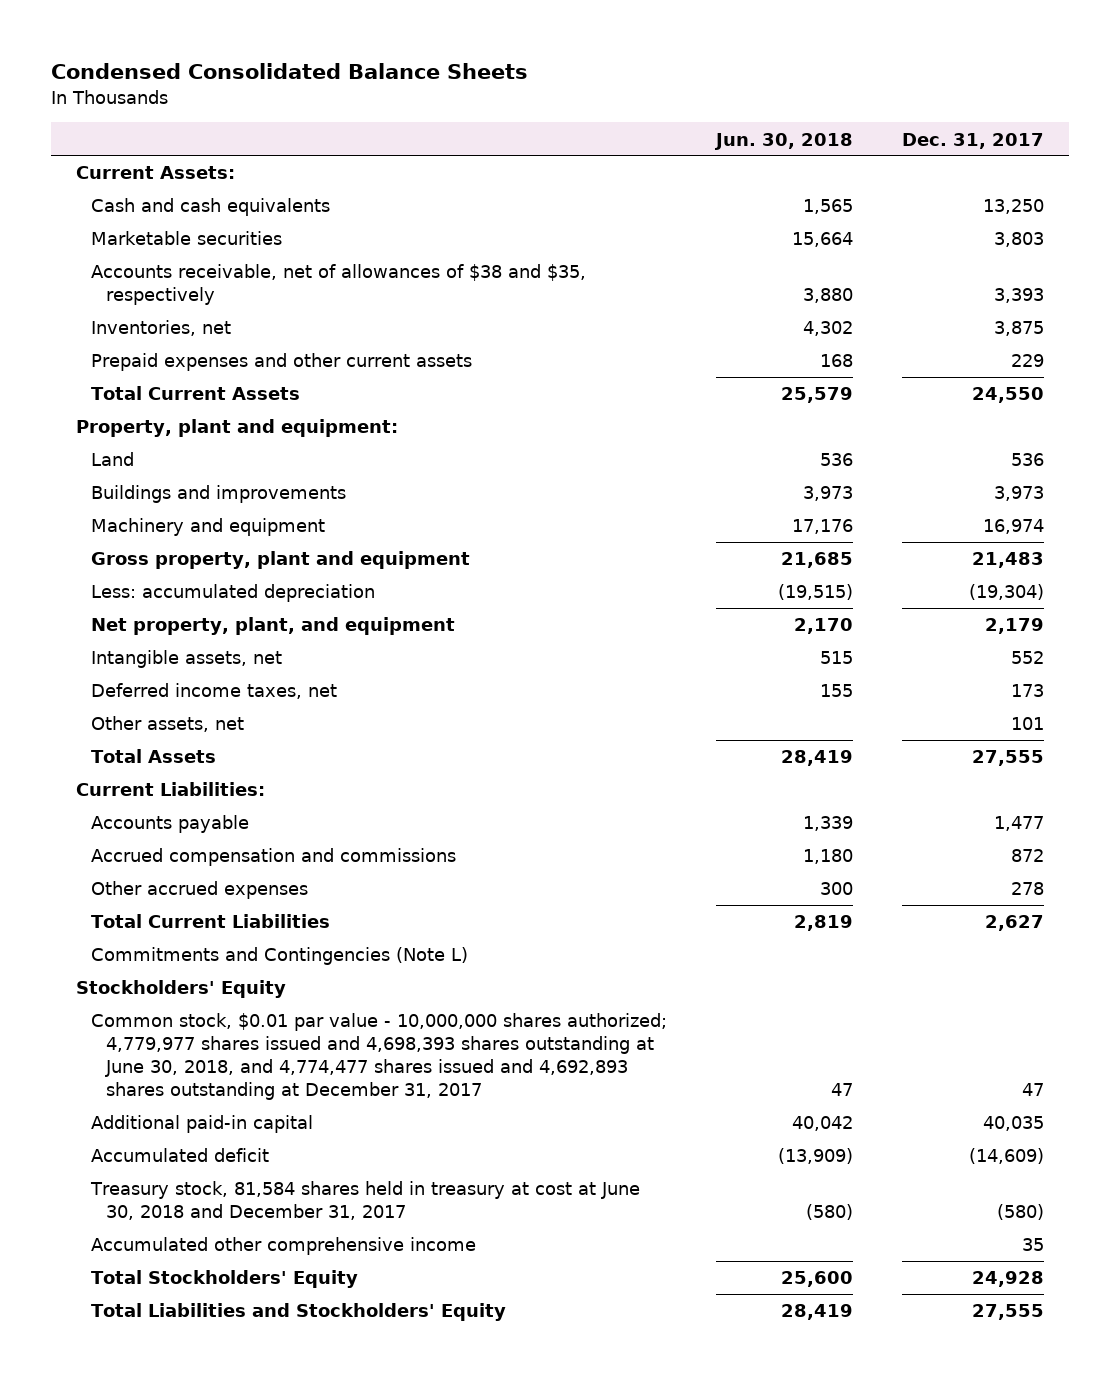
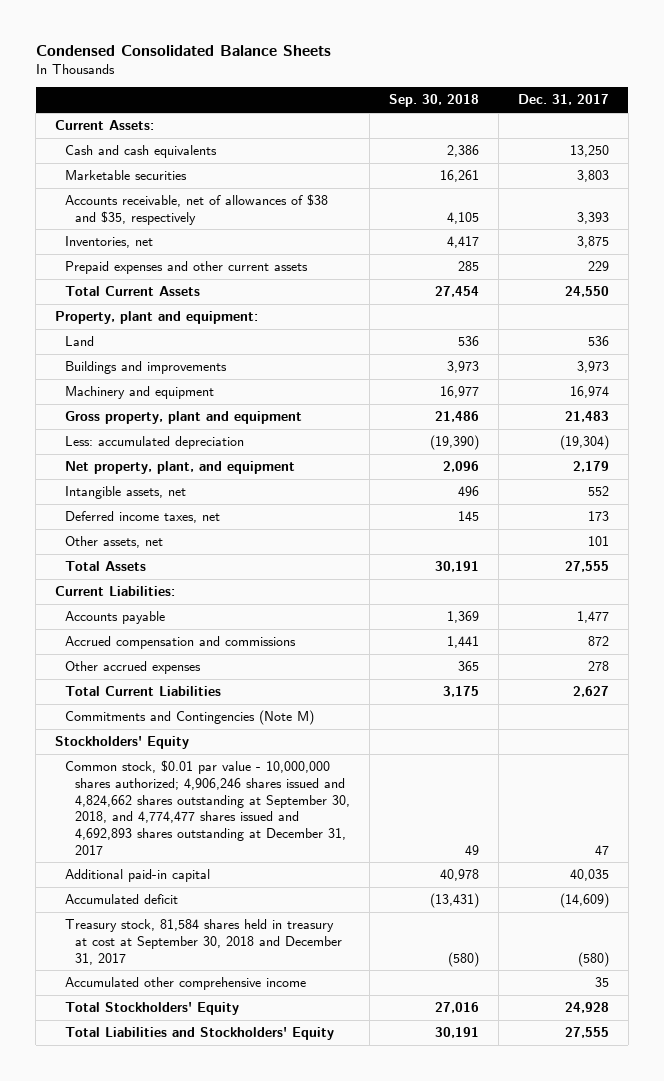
- | Jun. 30, 2018 | Dec. 31, 2017
+ | Sep. 30, 2018 | Dec. 31, 2017
- Commitments and Contingencies (Note L)
+ Commitments and Contingencies (Note M)
- Common stock, $0.01 par value - 10,000,000 shares authorized; 4,779,977 shares issued and 4,698,393 shares outstanding at June 30, 2018, and 4,774,477 shares issued and 4,692,893 shares outstanding at December 31, 2017 | 47 | 47
+ Common stock, $0.01 par value - 10,000,000 shares authorized; 4,906,246 shares issued and 4,824,662 shares outstanding at September 30, 2018, and 4,774,477 shares issued and 4,692,893 shares outstanding at December 31, 2017 | 49 | 47
- Treasury stock, 81,584 shares held in treasury at cost at June 30, 2018 and December 31, 2017 | (580) | (580)
+ Treasury stock, 81,584 shares held in treasury at cost at September 30, 2018 and December 31, 2017 | (580) | (580)

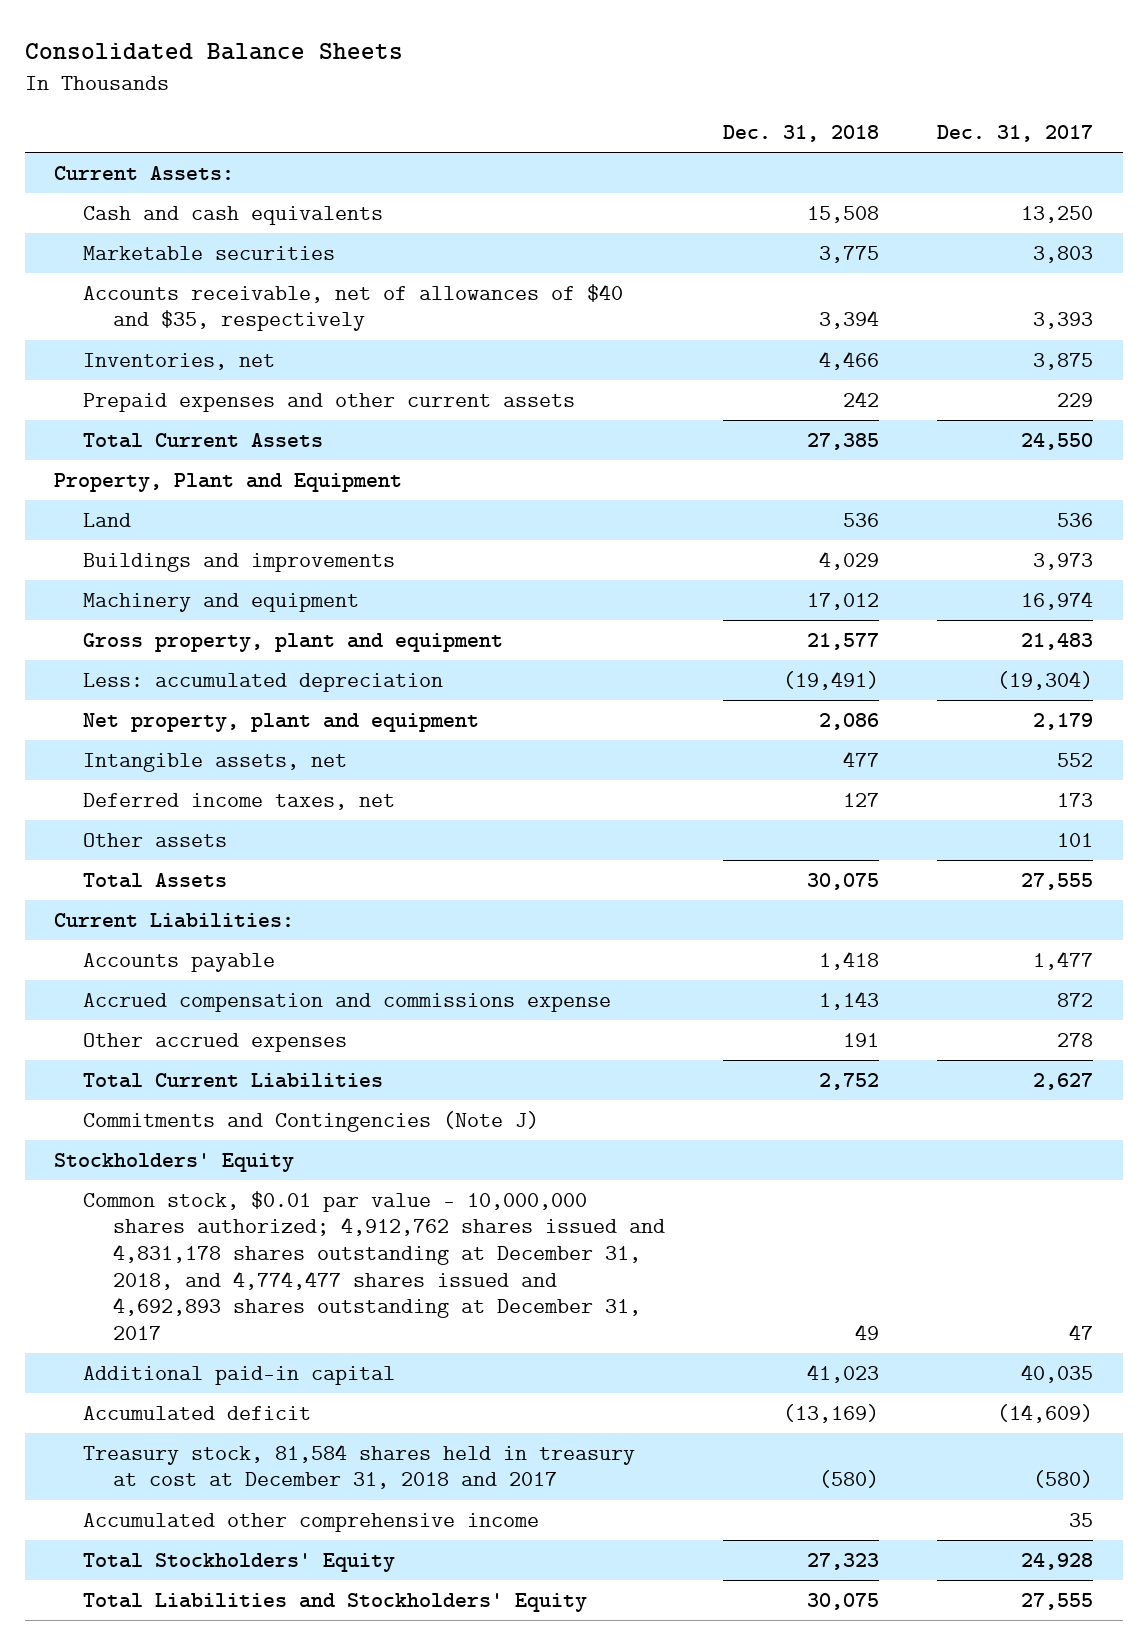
- Condensed Consolidated Balance Sheets
+ Consolidated Balance Sheets
- | Sep. 30, 2018 | Dec. 31, 2017
+ | Dec. 31, 2018 | Dec. 31, 2017
- Accounts receivable, net of allowances of $38 and $35, respectively | 4,105 | 3,393
+ Accounts receivable, net of allowances of $40 and $35, respectively | 3,394 | 3,393
- Property, plant and equipment:
+ Property, Plant and Equipment
- Net property, plant, and equipment | 2,096 | 2,179
+ Net property, plant and equipment | 2,086 | 2,179
- Other assets, net | | 101
+ Other assets | | 101
- Accrued compensation and commissions | 1,441 | 872
+ Accrued compensation and commissions expense | 1,143 | 872
- Commitments and Contingencies (Note M)
+ Commitments and Contingencies (Note J)
- Common stock, $0.01 par value - 10,000,000 shares authorized; 4,906,246 shares issued and 4,824,662 shares outstanding at September 30, 2018, and 4,774,477 shares issued and 4,692,893 shares outstanding at December 31, 2017 | 49 | 47
+ Common stock, $0.01 par value - 10,000,000 shares authorized; 4,912,762 shares issued and 4,831,178 shares outstanding at December 31, 2018, and 4,774,477 shares issued and 4,692,893 shares outstanding at December 31, 2017 | 49 | 47
- Treasury stock, 81,584 shares held in treasury at cost at September 30, 2018 and December 31, 2017 | (580) | (580)
+ Treasury stock, 81,584 shares held in treasury at cost at December 31, 2018 and 2017 | (580) | (580)

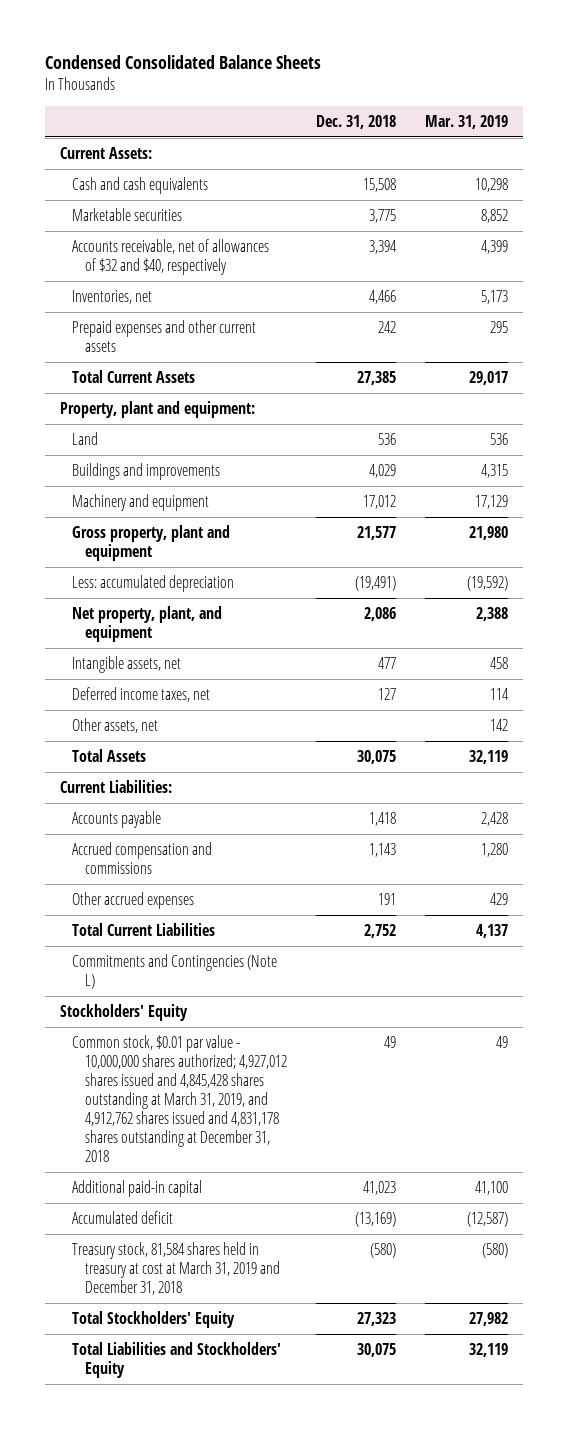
- Consolidated Balance Sheets
+ Condensed Consolidated Balance Sheets
- | Dec. 31, 2018 | Dec. 31, 2017
+ | Dec. 31, 2018 | Mar. 31, 2019
- Accounts receivable, net of allowances of $40 and $35, respectively | 3,394 | 3,393
+ Accounts receivable, net of allowances of $32 and $40, respectively | 3,394 | 4,399
- Property, Plant and Equipment
+ Property, plant and equipment:
- Net property, plant and equipment | 2,086 | 2,179
+ Net property, plant, and equipment | 2,086 | 2,388
- Other assets | | 101
+ Other assets, net | | 142
- Accrued compensation and commissions expense | 1,143 | 872
+ Accrued compensation and commissions | 1,143 | 1,280
- Commitments and Contingencies (Note J)
+ Commitments and Contingencies (Note L)
- Common stock, $0.01 par value - 10,000,000 shares authorized; 4,912,762 shares issued and 4,831,178 shares outstanding at December 31, 2018, and 4,774,477 shares issued and 4,692,893 shares outstanding at December 31, 2017 | 49 | 47
+ Common stock, $0.01 par value - 10,000,000 shares authorized; 4,927,012 shares issued and 4,845,428 shares outstanding at March 31, 2019, and 4,912,762 shares issued and 4,831,178 shares outstanding at December 31, 2018 | 49 | 49
- Treasury stock, 81,584 shares held in treasury at cost at December 31, 2018 and 2017 | (580) | (580)
- Accumulated other comprehensive income | | 35
+ Treasury stock, 81,584 shares held in treasury at cost at March 31, 2019 and December 31, 2018 | (580) | (580)

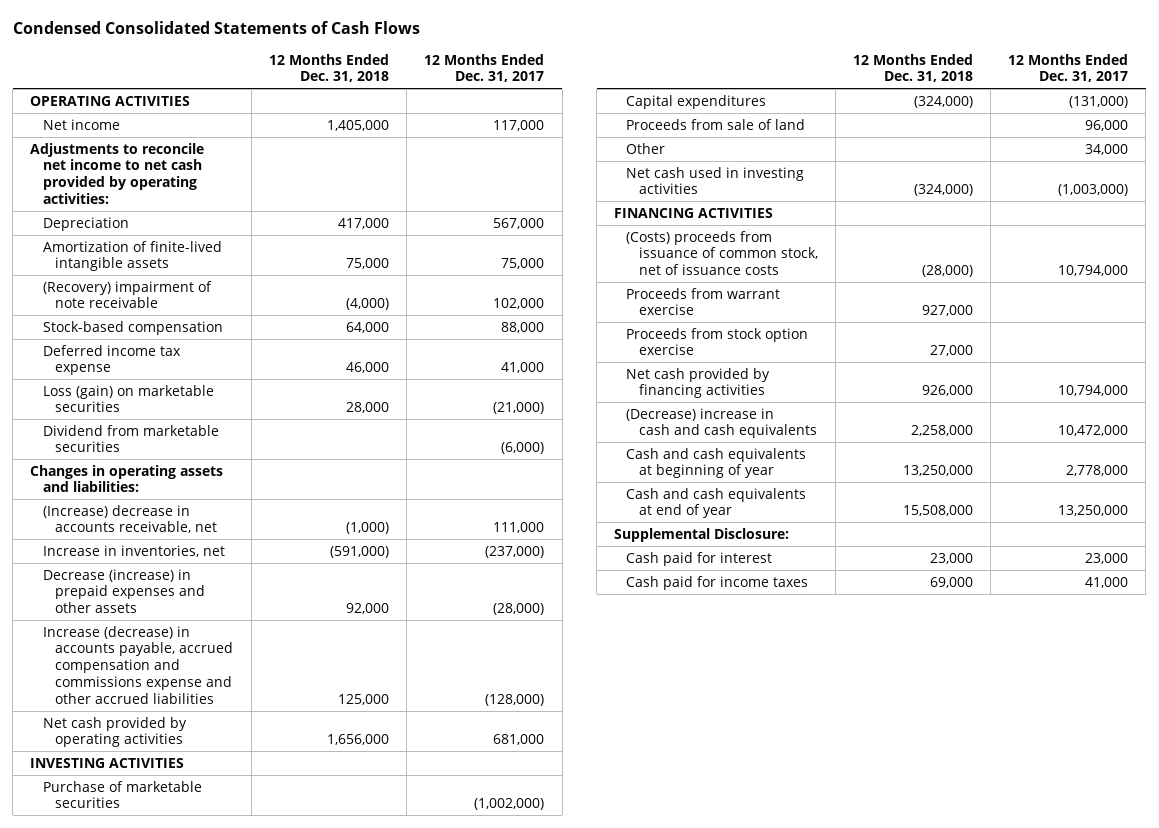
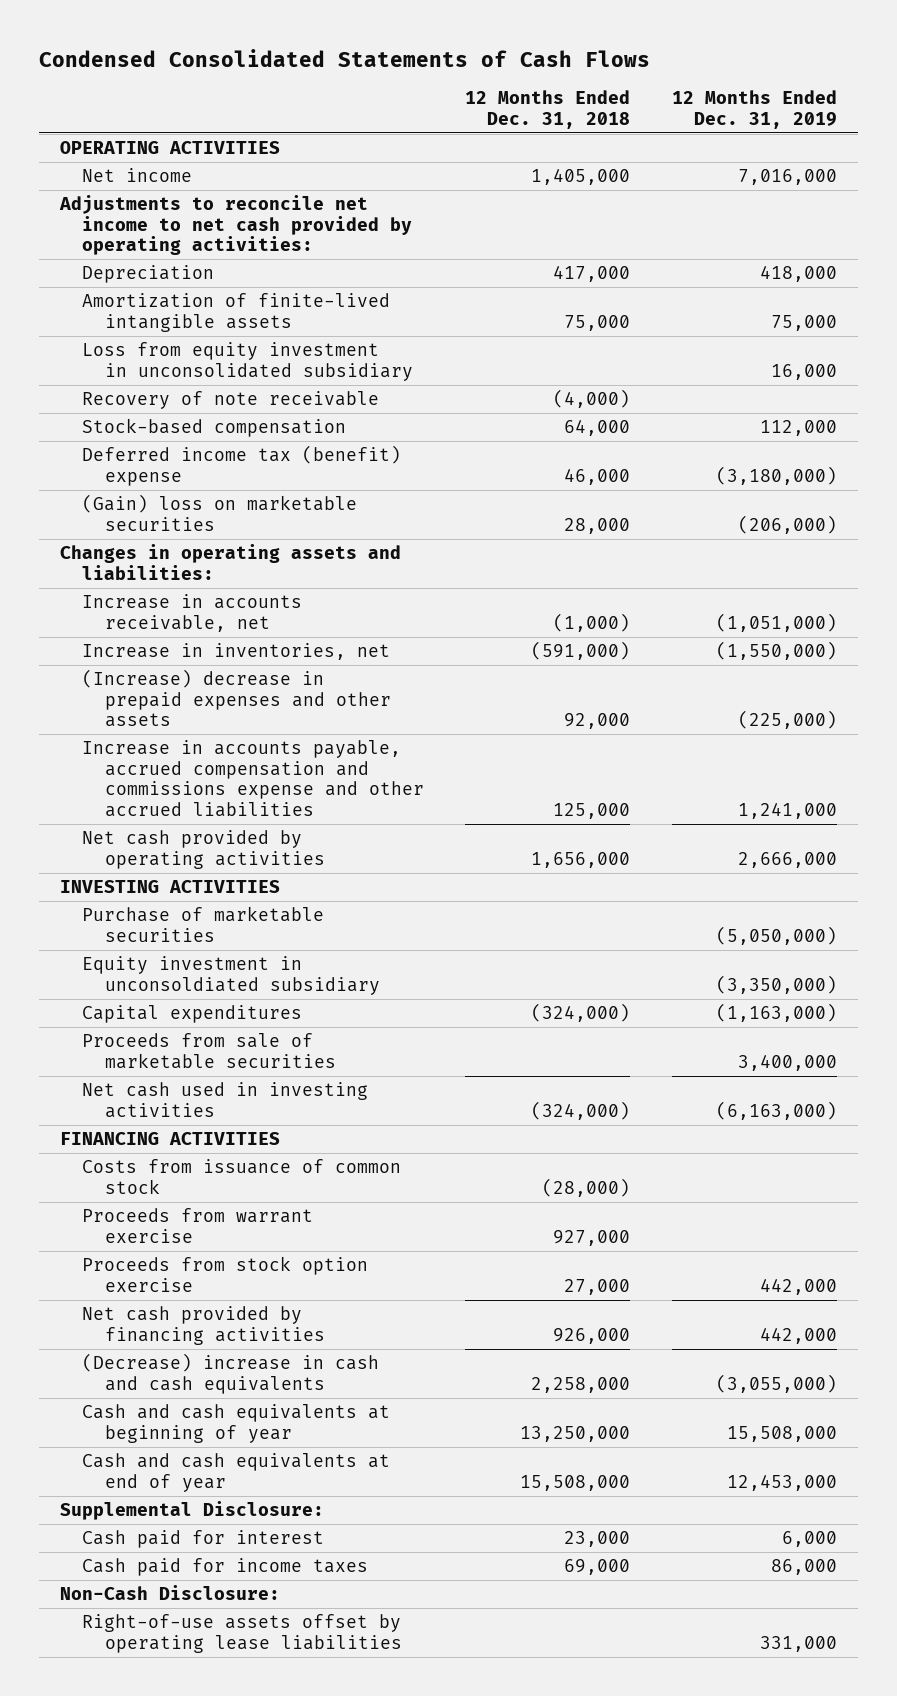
- | 12 Months Ended Dec. 31, 2018 | 12 Months Ended Dec. 31, 2017
+ | 12 Months Ended Dec. 31, 2018 | 12 Months Ended Dec. 31, 2019
- (Recovery) impairment of note receivable | (4,000) | 102,000
+ Loss from equity investment in unconsolidated subsidiary | | 16,000
+ Recovery of note receivable | (4,000) |
- Deferred income tax expense | 46,000 | 41,000
- Loss (gain) on marketable securities | 28,000 | (21,000)
- Dividend from marketable securities | | (6,000)
+ Deferred income tax (benefit) expense | 46,000 | (3,180,000)
+ (Gain) loss on marketable securities | 28,000 | (206,000)
- (Increase) decrease in accounts receivable, net | (1,000) | 111,000
+ Increase in accounts receivable, net | (1,000) | (1,051,000)
- Decrease (increase) in prepaid expenses and other assets | 92,000 | (28,000)
- Increase (decrease) in accounts payable, accrued compensation and commissions expense and other accrued liabilities | 125,000 | (128,000)
+ (Increase) decrease in prepaid expenses and other assets | 92,000 | (225,000)
+ Increase in accounts payable, accrued compensation and commissions expense and other accrued liabilities | 125,000 | 1,241,000
+ Equity investment in unconsoldiated subsidiary | | (3,350,000)
- Proceeds from sale of land | | 96,000
- Other | | 34,000
+ Proceeds from sale of marketable securities | | 3,400,000
- (Costs) proceeds from issuance of common stock, net of issuance costs | (28,000) | 10,794,000
+ Costs from issuance of common stock | (28,000) |
+ Non-Cash Disclosure:
+ Right-of-use assets offset by operating lease liabilities | | 331,000

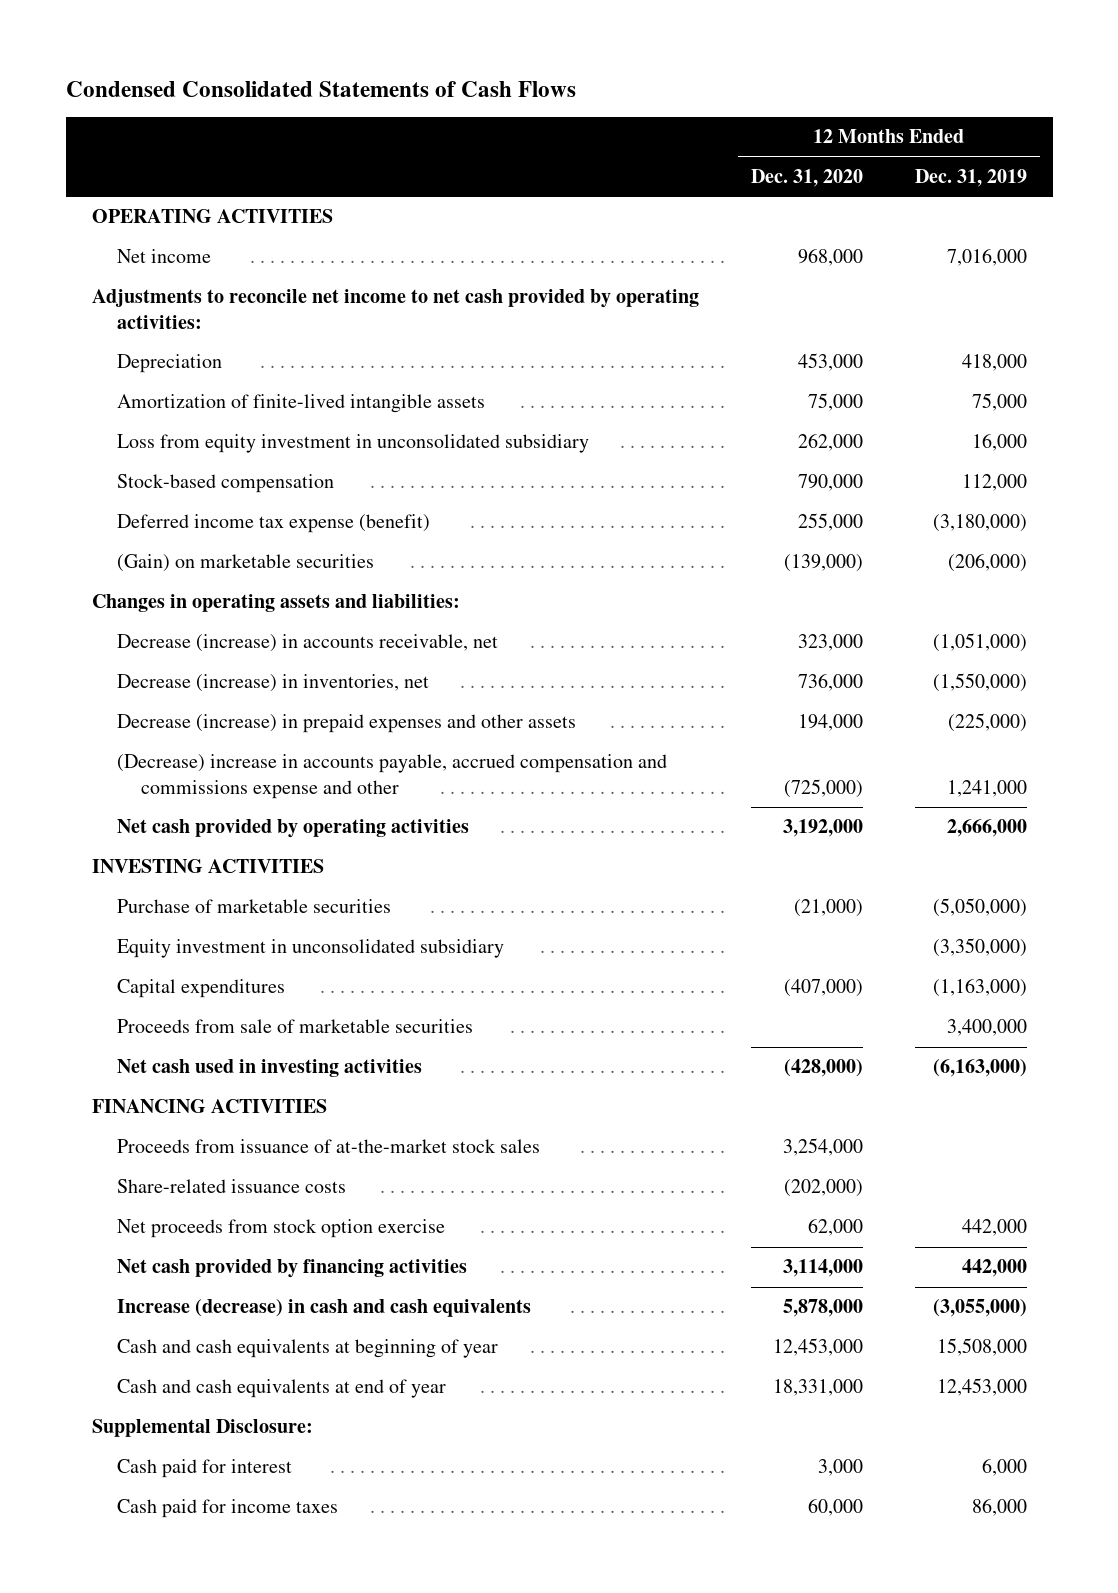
- | 12 Months Ended Dec. 31, 2018 | 12 Months Ended Dec. 31, 2019
+ | 12 Months Ended Dec. 31, 2020 | 12 Months Ended Dec. 31, 2019
- Recovery of note receivable | (4,000) |
- Deferred income tax (benefit) expense | 46,000 | (3,180,000)
- (Gain) loss on marketable securities | 28,000 | (206,000)
+ Deferred income tax expense (benefit) | 255,000 | (3,180,000)
+ (Gain) on marketable securities | (139,000) | (206,000)
- Increase in accounts receivable, net | (1,000) | (1,051,000)
- Increase in inventories, net | (591,000) | (1,550,000)
- (Increase) decrease in prepaid expenses and other assets | 92,000 | (225,000)
- Increase in accounts payable, accrued compensation and commissions expense and other accrued liabilities | 125,000 | 1,241,000
+ Decrease (increase) in accounts receivable, net | 323,000 | (1,051,000)
+ Decrease (increase) in inventories, net | 736,000 | (1,550,000)
+ Decrease (increase) in prepaid expenses and other assets | 194,000 | (225,000)
+ (Decrease) increase in accounts payable, accrued compensation and commissions expense and other | (725,000) | 1,241,000
- Equity investment in unconsoldiated subsidiary | | (3,350,000)
+ Equity investment in unconsolidated subsidiary | | (3,350,000)
- Costs from issuance of common stock | (28,000) |
- Proceeds from warrant exercise | 927,000 |
- Proceeds from stock option exercise | 27,000 | 442,000
+ Proceeds from issuance of at-the-market stock sales | 3,254,000 |
+ Share-related issuance costs | (202,000) |
+ Net proceeds from stock option exercise | 62,000 | 442,000
- (Decrease) increase in cash and cash equivalents | 2,258,000 | (3,055,000)
+ Increase (decrease) in cash and cash equivalents | 5,878,000 | (3,055,000)
- Non-Cash Disclosure:
- Right-of-use assets offset by operating lease liabilities | | 331,000

